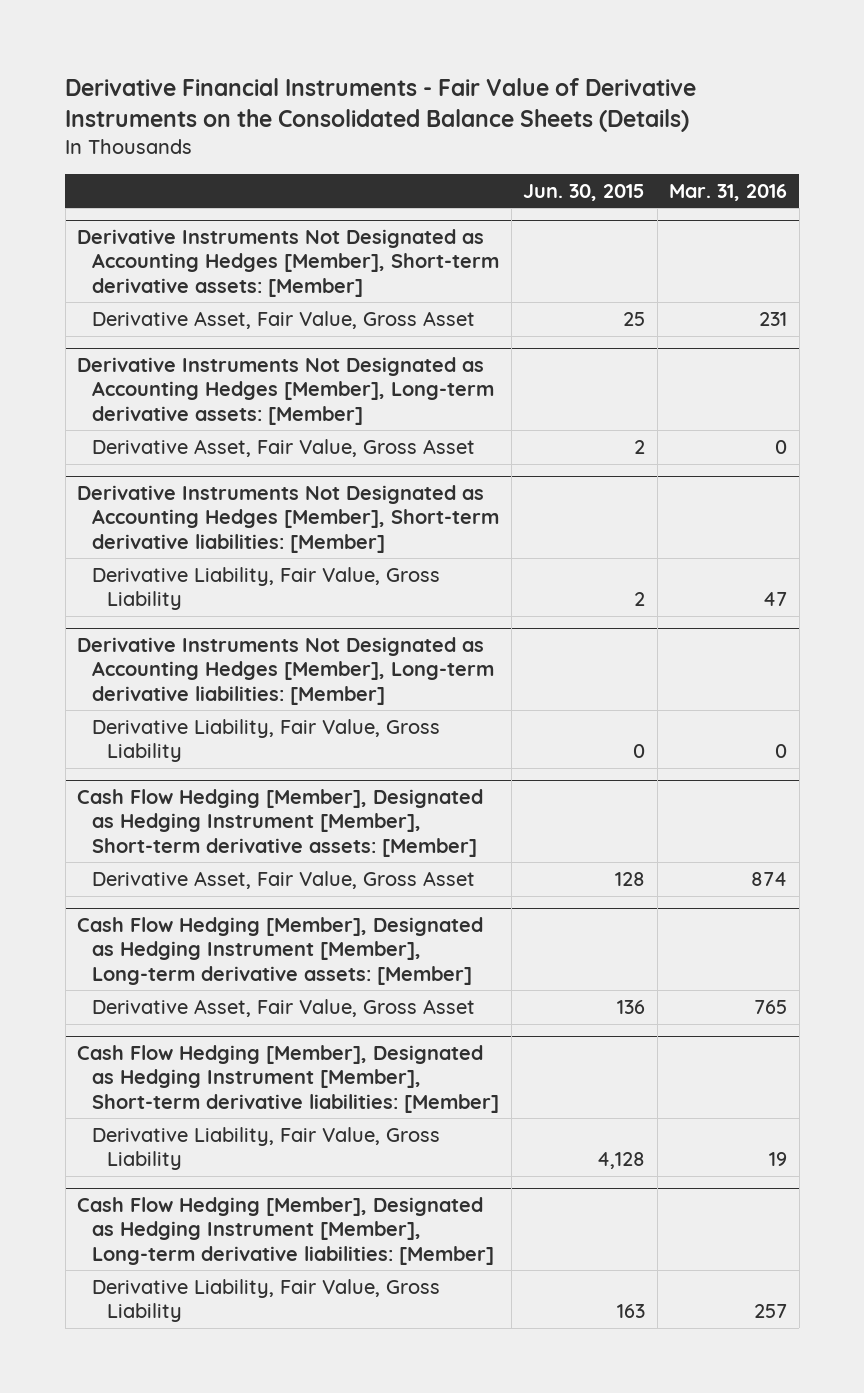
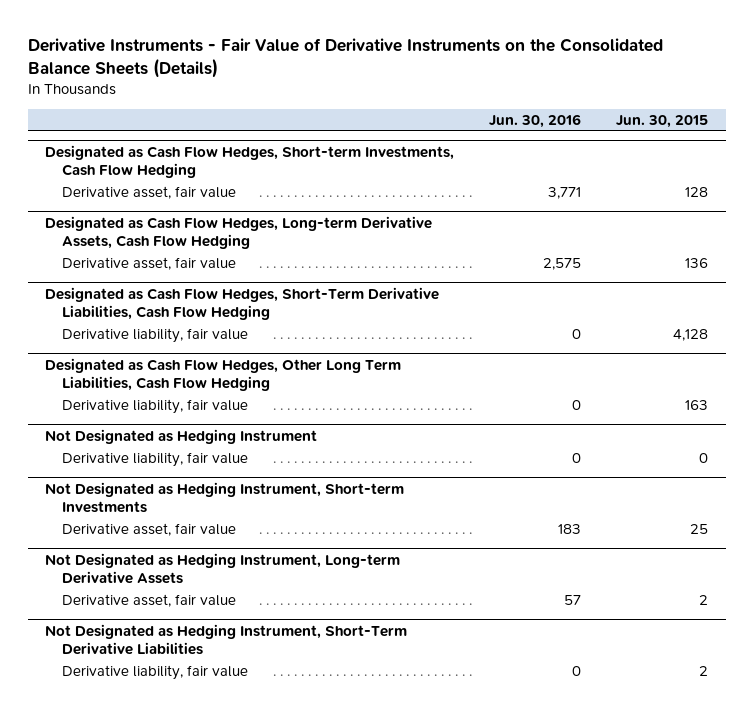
- Derivative Financial Instruments - Fair Value of Derivative Instruments on the Consolidated Balance Sheets (Details)
+ Derivative Instruments - Fair Value of Derivative Instruments on the Consolidated Balance Sheets (Details)
- | Jun. 30, 2015 | Mar. 31, 2016
+ | Jun. 30, 2016 | Jun. 30, 2015
- Derivative Instruments Not Designated as Accounting Hedges [Member], Short-term derivative assets: [Member]
- Derivative Asset, Fair Value, Gross Asset | 25 | 231
- Derivative Instruments Not Designated as Accounting Hedges [Member], Long-term derivative assets: [Member]
- Derivative Asset, Fair Value, Gross Asset | 2 | 0
- Derivative Instruments Not Designated as Accounting Hedges [Member], Short-term derivative liabilities: [Member]
- Derivative Liability, Fair Value, Gross Liability | 2 | 47
- Derivative Instruments Not Designated as Accounting Hedges [Member], Long-term derivative liabilities: [Member]
- Derivative Liability, Fair Value, Gross Liability | 0 | 0
- Cash Flow Hedging [Member], Designated as Hedging Instrument [Member], Short-term derivative assets: [Member]
- Derivative Asset, Fair Value, Gross Asset | 128 | 874
- Cash Flow Hedging [Member], Designated as Hedging Instrument [Member], Long-term derivative assets: [Member]
- Derivative Asset, Fair Value, Gross Asset | 136 | 765
- Cash Flow Hedging [Member], Designated as Hedging Instrument [Member], Short-term derivative liabilities: [Member]
- Derivative Liability, Fair Value, Gross Liability | 4,128 | 19
- Cash Flow Hedging [Member], Designated as Hedging Instrument [Member], Long-term derivative liabilities: [Member]
- Derivative Liability, Fair Value, Gross Liability | 163 | 257
+ Designated as Cash Flow Hedges, Short-term Investments, Cash Flow Hedging
+ Derivative asset, fair value | 3,771 | 128
+ Designated as Cash Flow Hedges, Long-term Derivative Assets, Cash Flow Hedging
+ Derivative asset, fair value | 2,575 | 136
+ Designated as Cash Flow Hedges, Short-Term Derivative Liabilities, Cash Flow Hedging
+ Derivative liability, fair value | 0 | 4,128
+ Designated as Cash Flow Hedges, Other Long Term Liabilities, Cash Flow Hedging
+ Derivative liability, fair value | 0 | 163
+ Not Designated as Hedging Instrument
+ Derivative liability, fair value | 0 | 0
+ Not Designated as Hedging Instrument, Short-term Investments
+ Derivative asset, fair value | 183 | 25
+ Not Designated as Hedging Instrument, Long-term Derivative Assets
+ Derivative asset, fair value | 57 | 2
+ Not Designated as Hedging Instrument, Short-Term Derivative Liabilities
+ Derivative liability, fair value | 0 | 2

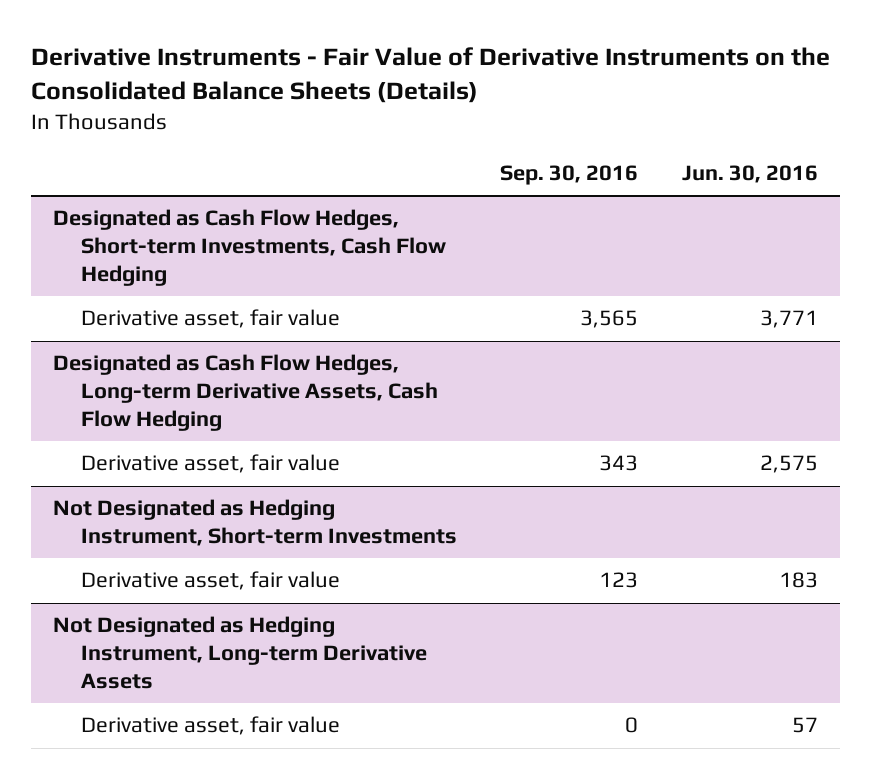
- | Jun. 30, 2016 | Jun. 30, 2015
+ | Sep. 30, 2016 | Jun. 30, 2016
- Designated as Cash Flow Hedges, Short-Term Derivative Liabilities, Cash Flow Hedging
- Derivative liability, fair value | 0 | 4,128
- Designated as Cash Flow Hedges, Other Long Term Liabilities, Cash Flow Hedging
- Derivative liability, fair value | 0 | 163
- Not Designated as Hedging Instrument
- Derivative liability, fair value | 0 | 0
- Not Designated as Hedging Instrument, Short-Term Derivative Liabilities
- Derivative liability, fair value | 0 | 2

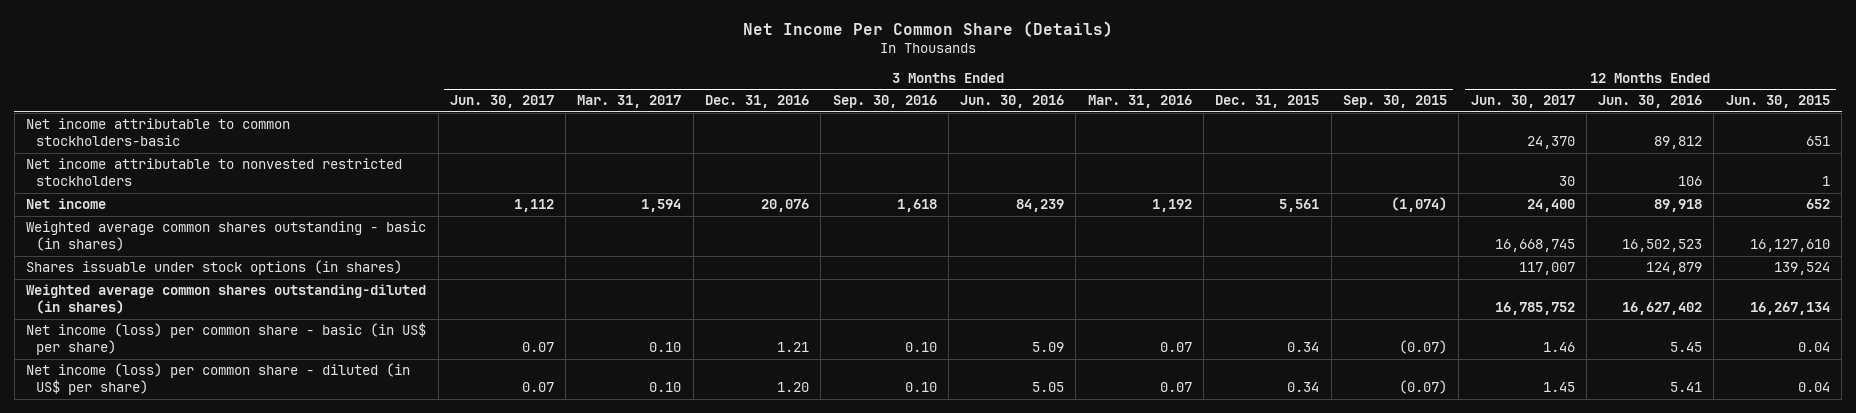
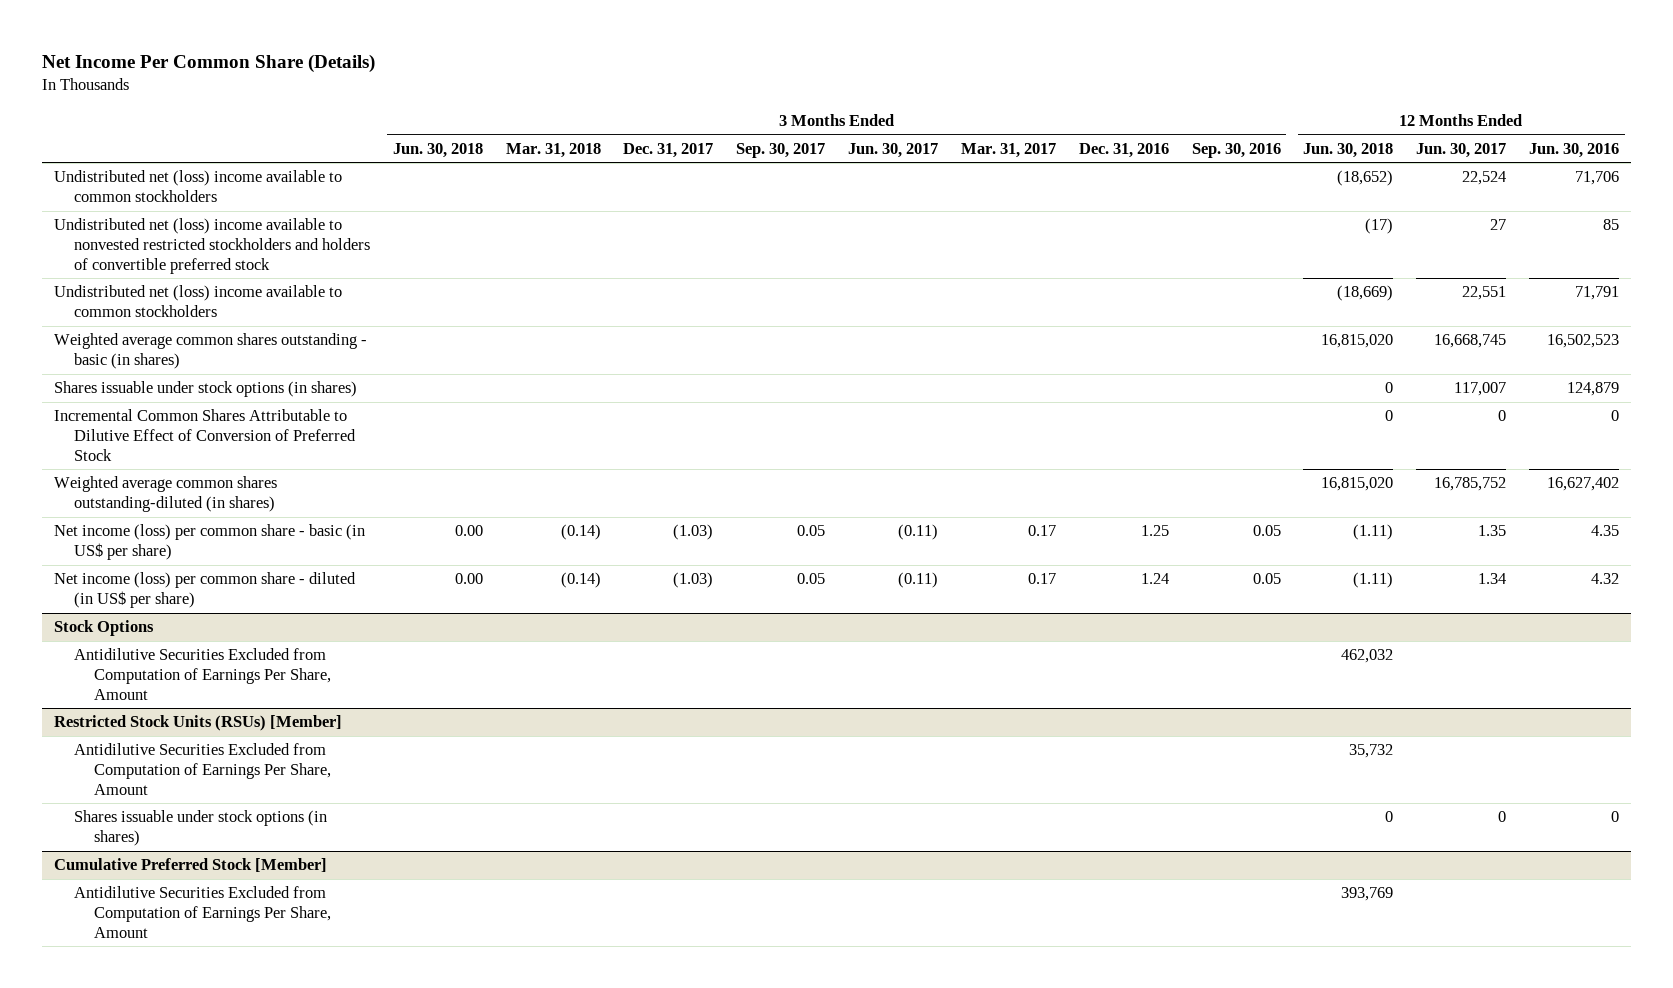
- | 3 Months Ended Jun. 30, 2017 | 3 Months Ended Mar. 31, 2017 | 3 Months Ended Dec. 31, 2016 | 3 Months Ended Sep. 30, 2016 | 3 Months Ended Jun. 30, 2016 | 3 Months Ended Mar. 31, 2016 | 3 Months Ended Dec. 31, 2015 | 3 Months Ended Sep. 30, 2015 | 12 Months Ended Jun. 30, 2017 | 12 Months Ended Jun. 30, 2016 | 12 Months Ended Jun. 30, 2015
+ | 3 Months Ended Jun. 30, 2018 | 3 Months Ended Mar. 31, 2018 | 3 Months Ended Dec. 31, 2017 | 3 Months Ended Sep. 30, 2017 | 3 Months Ended Jun. 30, 2017 | 3 Months Ended Mar. 31, 2017 | 3 Months Ended Dec. 31, 2016 | 3 Months Ended Sep. 30, 2016 | 12 Months Ended Jun. 30, 2018 | 12 Months Ended Jun. 30, 2017 | 12 Months Ended Jun. 30, 2016
- Net income attributable to common stockholders-basic | | | | | | | | | 24,370 | 89,812 | 651
- Net income attributable to nonvested restricted stockholders | | | | | | | | | 30 | 106 | 1
- Net income | 1,112 | 1,594 | 20,076 | 1,618 | 84,239 | 1,192 | 5,561 | (1,074) | 24,400 | 89,918 | 652
+ Undistributed net (loss) income available to common stockholders | | | | | | | | | (18,652) | 22,524 | 71,706
+ Undistributed net (loss) income available to nonvested restricted stockholders and holders of convertible preferred stock | | | | | | | | | (17) | 27 | 85
+ Undistributed net (loss) income available to common stockholders | | | | | | | | | (18,669) | 22,551 | 71,791
+ Incremental Common Shares Attributable to Dilutive Effect of Conversion of Preferred Stock | | | | | | | | | 0 | 0 | 0
- Net income (loss) per common share - basic (in US$ per share) | 0.07 | 0.10 | 1.21 | 0.10 | 5.09 | 0.07 | 0.34 | (0.07) | 1.46 | 5.45 | 0.04
- Net income (loss) per common share - diluted (in US$ per share) | 0.07 | 0.10 | 1.20 | 0.10 | 5.05 | 0.07 | 0.34 | (0.07) | 1.45 | 5.41 | 0.04
+ Net income (loss) per common share - basic (in US$ per share) | 0.00 | (0.14) | (1.03) | 0.05 | (0.11) | 0.17 | 1.25 | 0.05 | (1.11) | 1.35 | 4.35
+ Net income (loss) per common share - diluted (in US$ per share) | 0.00 | (0.14) | (1.03) | 0.05 | (0.11) | 0.17 | 1.24 | 0.05 | (1.11) | 1.34 | 4.32
+ Stock Options
+ Antidilutive Securities Excluded from Computation of Earnings Per Share, Amount | | | | | | | | | 462,032 | |
+ Restricted Stock Units (RSUs) [Member]
+ Antidilutive Securities Excluded from Computation of Earnings Per Share, Amount | | | | | | | | | 35,732 | |
+ Shares issuable under stock options (in shares) | | | | | | | | | 0 | 0 | 0
+ Cumulative Preferred Stock [Member]
+ Antidilutive Securities Excluded from Computation of Earnings Per Share, Amount | | | | | | | | | 393,769 | |

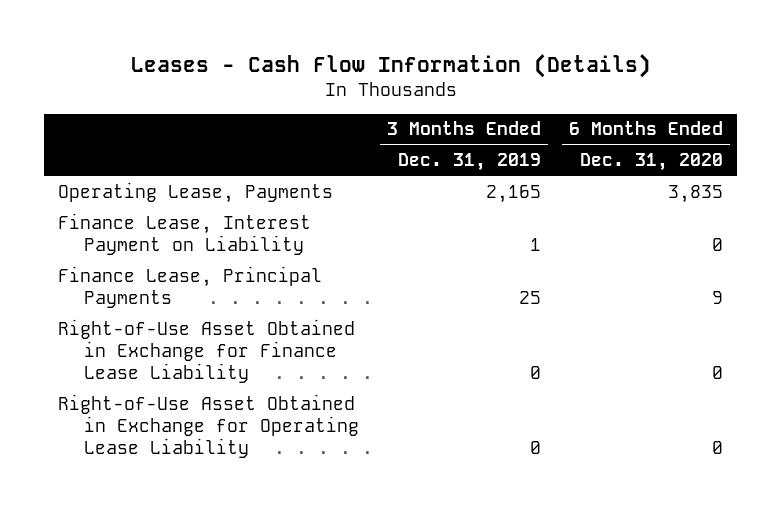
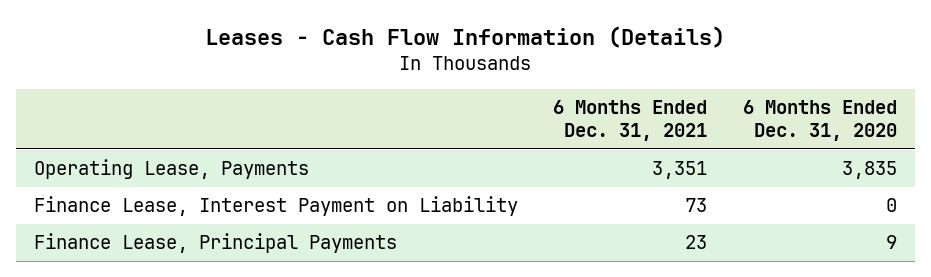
- | 3 Months Ended Dec. 31, 2019 | 6 Months Ended Dec. 31, 2020
+ | 6 Months Ended Dec. 31, 2021 | 6 Months Ended Dec. 31, 2020
- Right-of-Use Asset Obtained in Exchange for Finance Lease Liability | 0 | 0
- Right-of-Use Asset Obtained in Exchange for Operating Lease Liability | 0 | 0

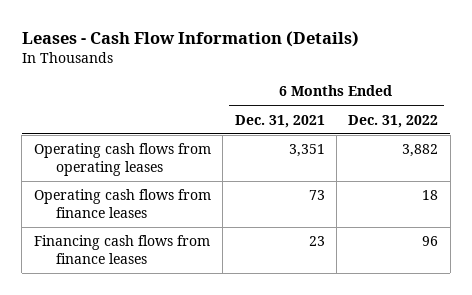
- | 6 Months Ended Dec. 31, 2021 | 6 Months Ended Dec. 31, 2020
+ | 6 Months Ended Dec. 31, 2021 | 6 Months Ended Dec. 31, 2022
- Operating Lease, Payments | 3,351 | 3,835
- Finance Lease, Interest Payment on Liability | 73 | 0
- Finance Lease, Principal Payments | 23 | 9
+ Operating cash flows from operating leases | 3,351 | 3,882
+ Operating cash flows from finance leases | 73 | 18
+ Financing cash flows from finance leases | 23 | 96

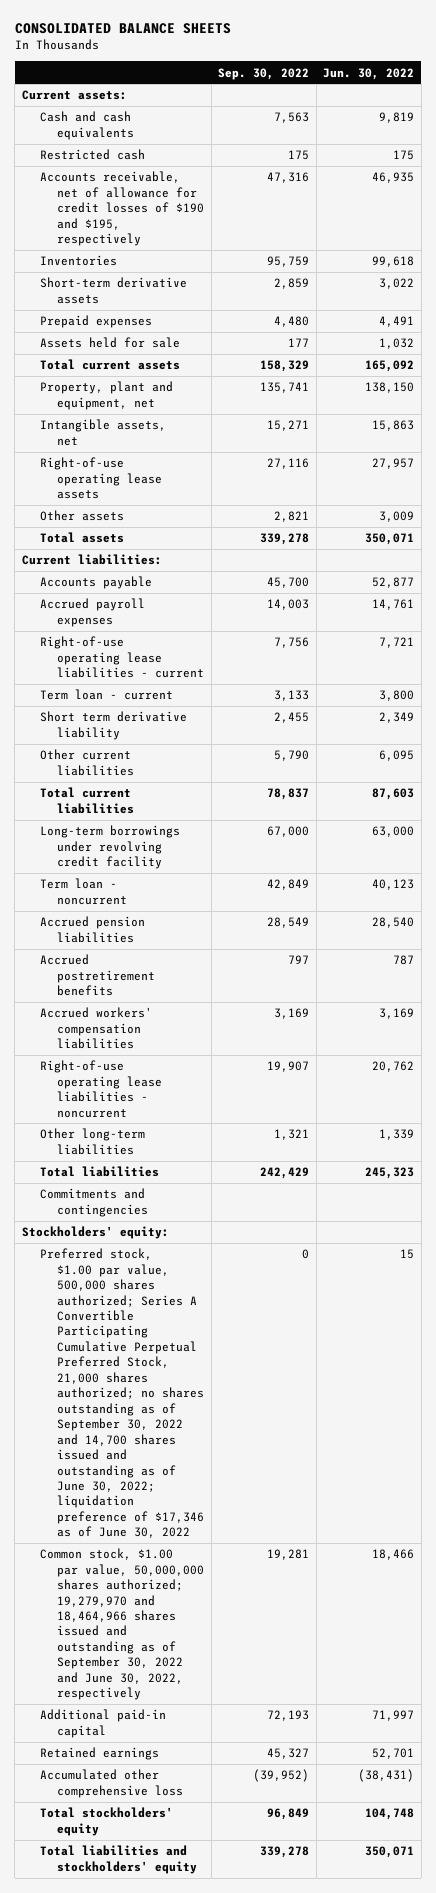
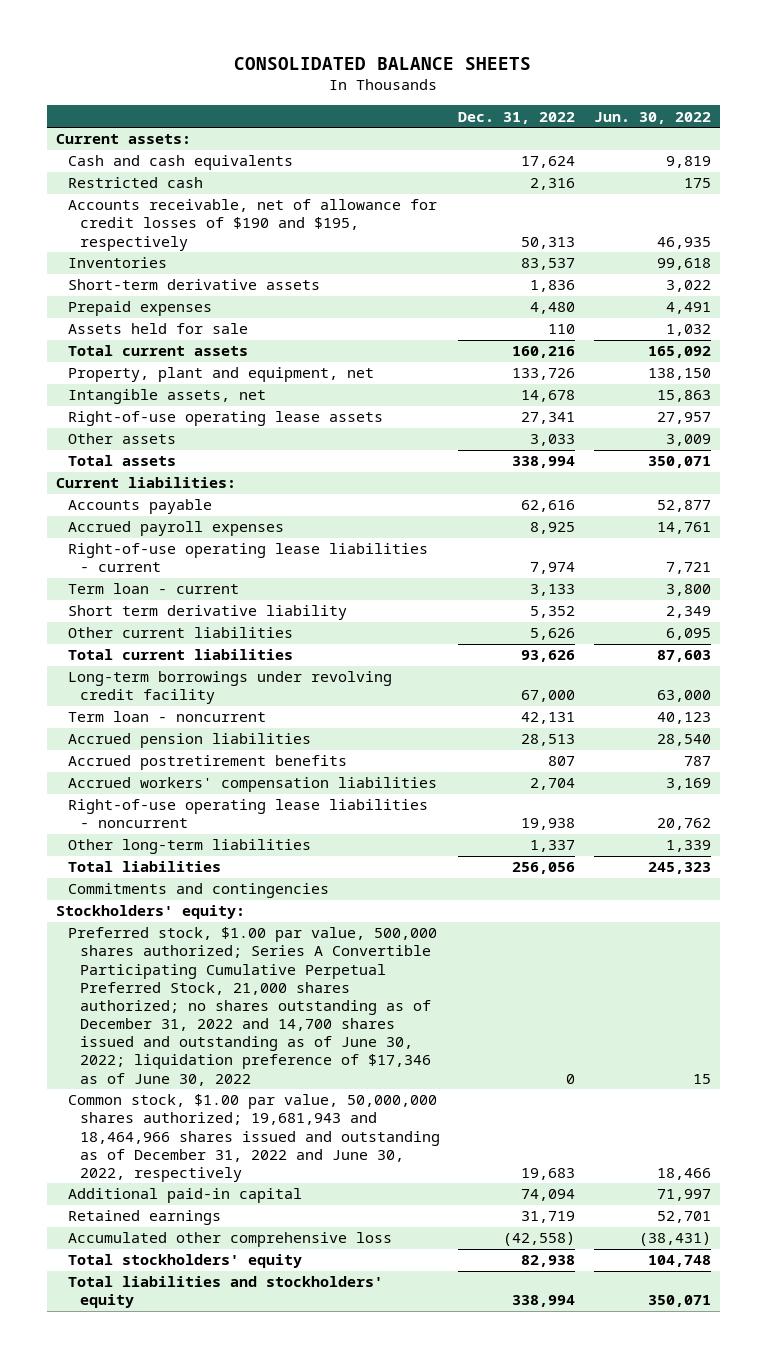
- | Sep. 30, 2022 | Jun. 30, 2022
+ | Dec. 31, 2022 | Jun. 30, 2022
- Preferred stock, $1.00 par value, 500,000 shares authorized; Series A Convertible Participating Cumulative Perpetual Preferred Stock, 21,000 shares authorized; no shares outstanding as of September 30, 2022 and 14,700 shares issued and outstanding as of June 30, 2022; liquidation preference of $17,346 as of June 30, 2022 | 0 | 15
- Common stock, $1.00 par value, 50,000,000 shares authorized; 19,279,970 and 18,464,966 shares issued and outstanding as of September 30, 2022 and June 30, 2022, respectively | 19,281 | 18,466
+ Preferred stock, $1.00 par value, 500,000 shares authorized; Series A Convertible Participating Cumulative Perpetual Preferred Stock, 21,000 shares authorized; no shares outstanding as of December 31, 2022 and 14,700 shares issued and outstanding as of June 30, 2022; liquidation preference of $17,346 as of June 30, 2022 | 0 | 15
+ Common stock, $1.00 par value, 50,000,000 shares authorized; 19,681,943 and 18,464,966 shares issued and outstanding as of December 31, 2022 and June 30, 2022, respectively | 19,683 | 18,466

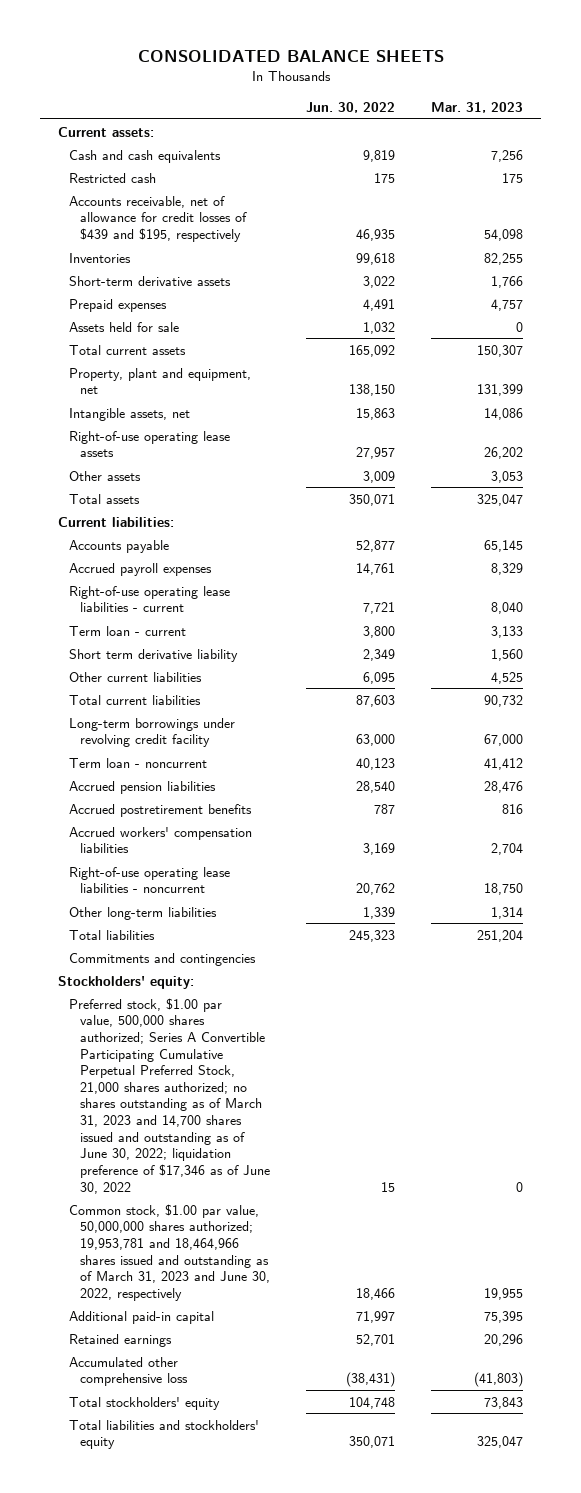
- | Dec. 31, 2022 | Jun. 30, 2022
+ | Jun. 30, 2022 | Mar. 31, 2023
- Accounts receivable, net of allowance for credit losses of $190 and $195, respectively | 50,313 | 46,935
+ Accounts receivable, net of allowance for credit losses of $439 and $195, respectively | 46,935 | 54,098
- Preferred stock, $1.00 par value, 500,000 shares authorized; Series A Convertible Participating Cumulative Perpetual Preferred Stock, 21,000 shares authorized; no shares outstanding as of December 31, 2022 and 14,700 shares issued and outstanding as of June 30, 2022; liquidation preference of $17,346 as of June 30, 2022 | 0 | 15
- Common stock, $1.00 par value, 50,000,000 shares authorized; 19,681,943 and 18,464,966 shares issued and outstanding as of December 31, 2022 and June 30, 2022, respectively | 19,683 | 18,466
+ Preferred stock, $1.00 par value, 500,000 shares authorized; Series A Convertible Participating Cumulative Perpetual Preferred Stock, 21,000 shares authorized; no shares outstanding as of March 31, 2023 and 14,700 shares issued and outstanding as of June 30, 2022; liquidation preference of $17,346 as of June 30, 2022 | 15 | 0
+ Common stock, $1.00 par value, 50,000,000 shares authorized; 19,953,781 and 18,464,966 shares issued and outstanding as of March 31, 2023 and June 30, 2022, respectively | 18,466 | 19,955

